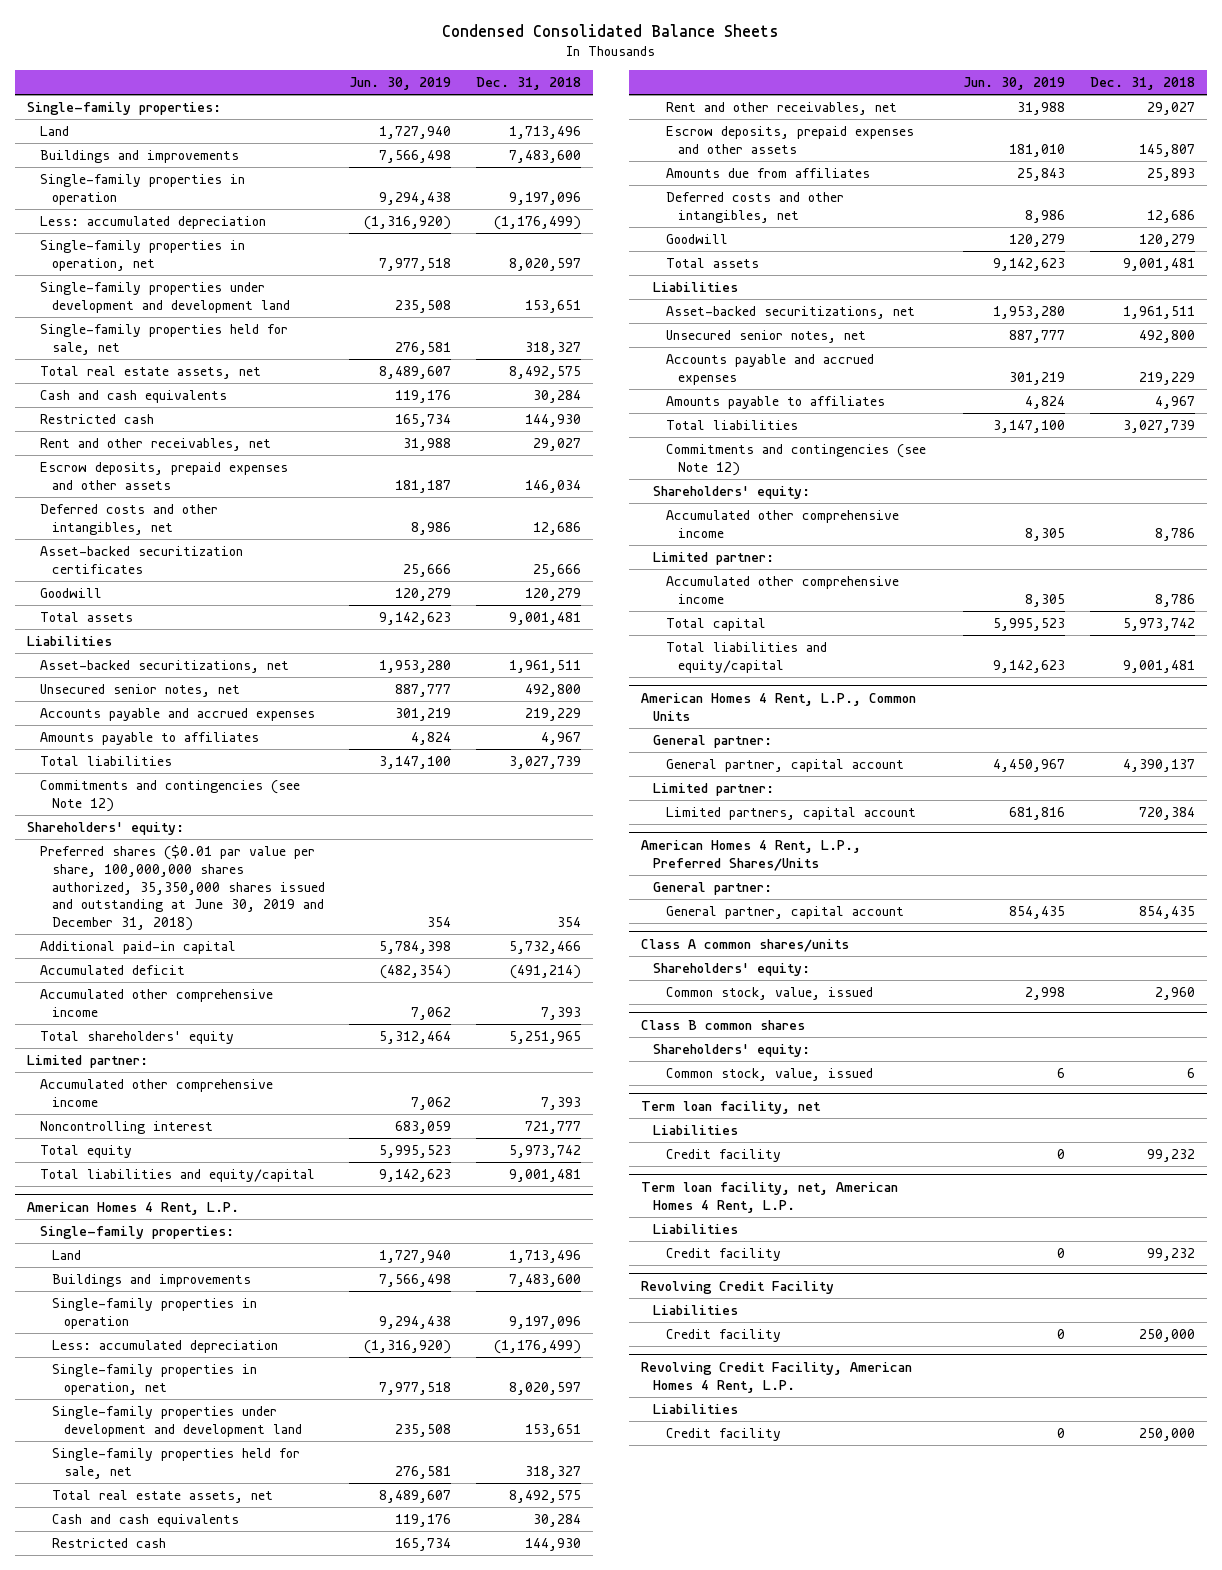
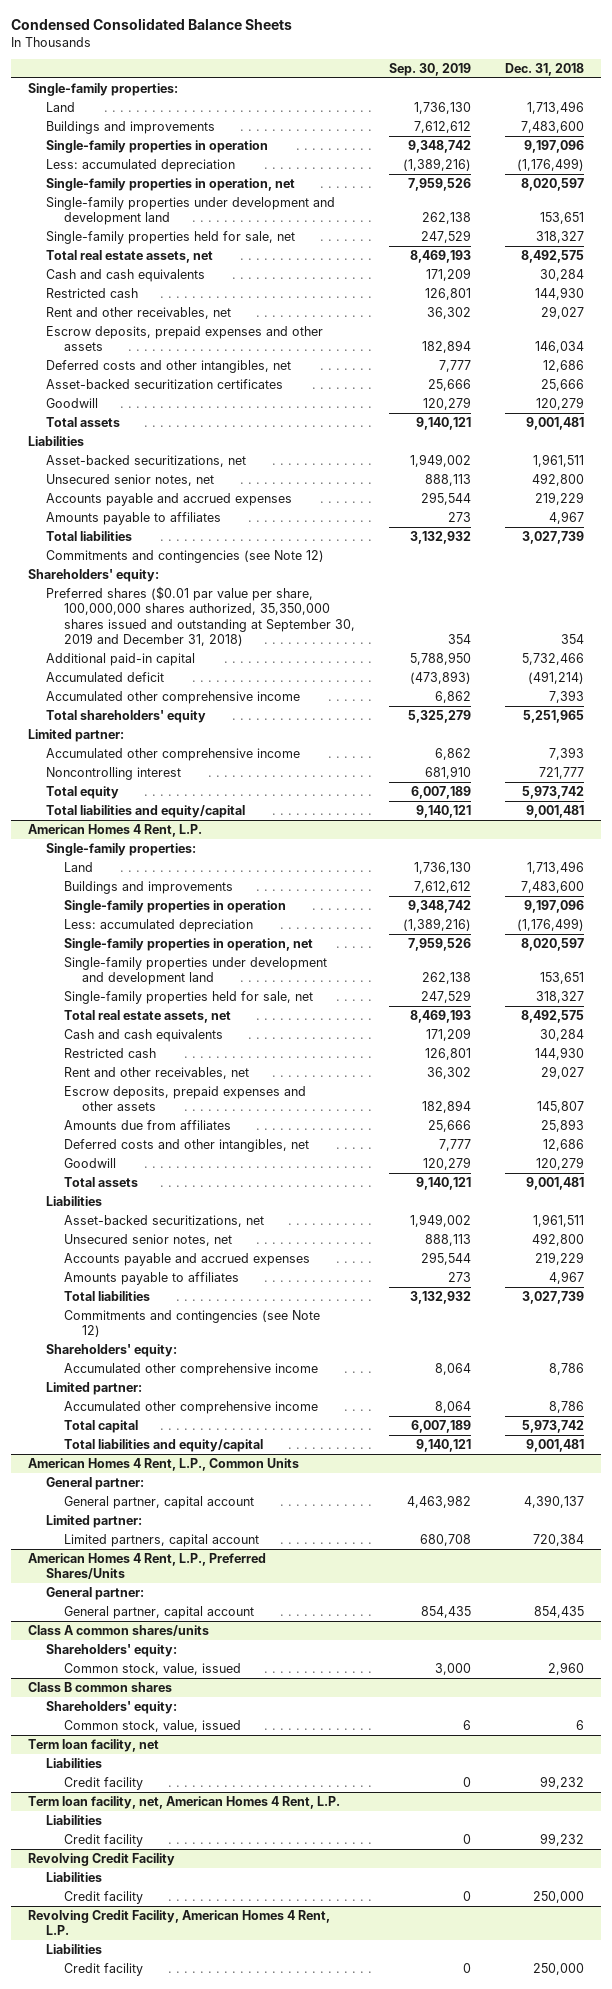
- | Jun. 30, 2019 | Dec. 31, 2018
+ | Sep. 30, 2019 | Dec. 31, 2018
- Preferred shares ($0.01 par value per share, 100,000,000 shares authorized, 35,350,000 shares issued and outstanding at June 30, 2019 and December 31, 2018) | 354 | 354
+ Preferred shares ($0.01 par value per share, 100,000,000 shares authorized, 35,350,000 shares issued and outstanding at September 30, 2019 and December 31, 2018) | 354 | 354

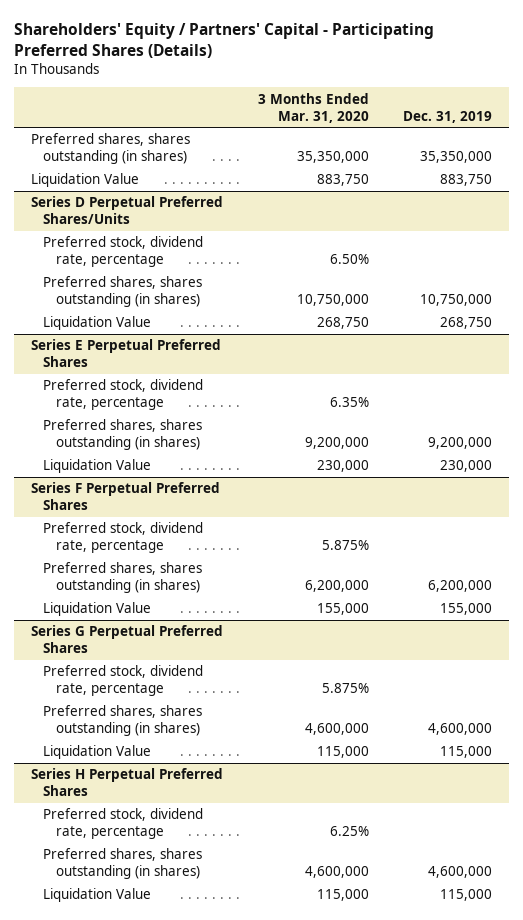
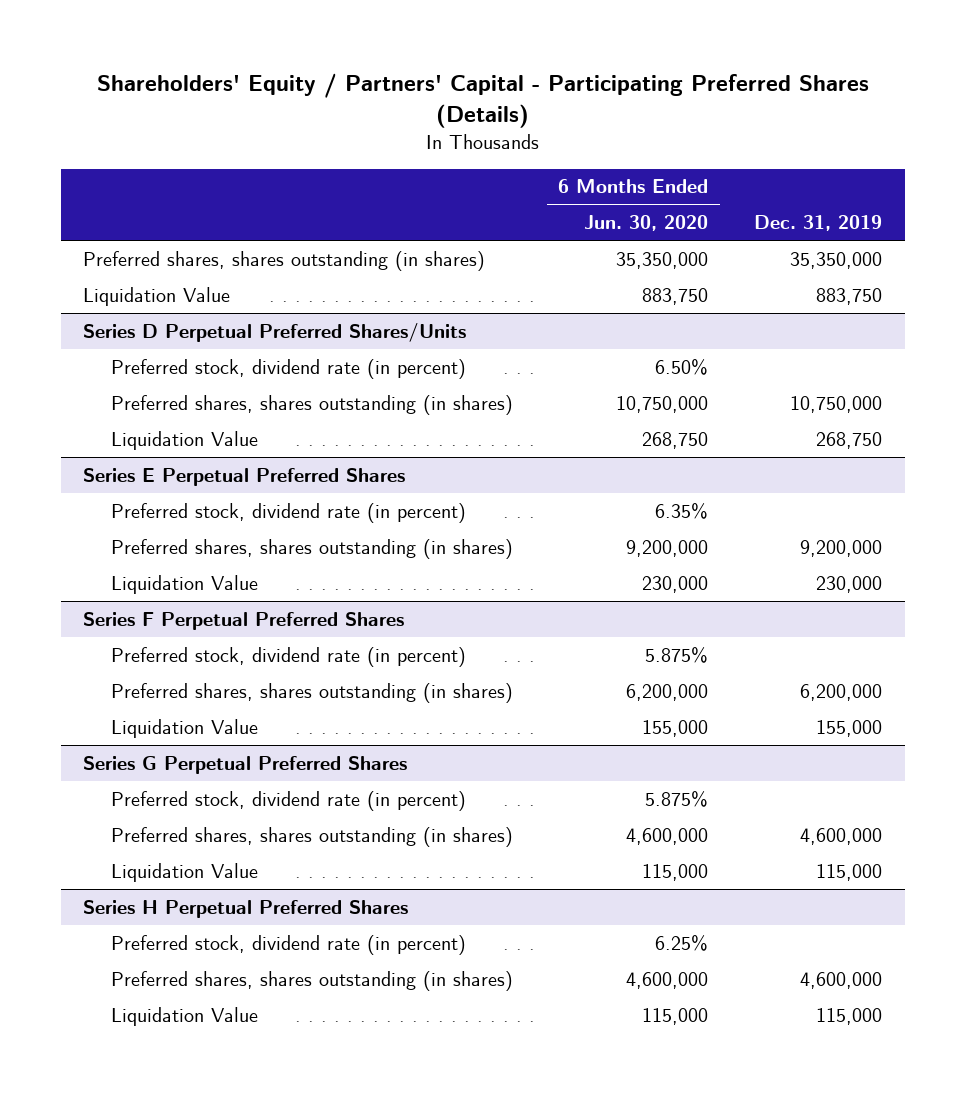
- | 3 Months Ended Mar. 31, 2020 | Dec. 31, 2019
+ | 6 Months Ended Jun. 30, 2020 | Dec. 31, 2019
@ Series D Perpetual Preferred Shares/Units
- Preferred stock, dividend rate, percentage | 6.50% |
+ Preferred stock, dividend rate (in percent) | 6.50% |
@ Series E Perpetual Preferred Shares
- Preferred stock, dividend rate, percentage | 6.35% |
+ Preferred stock, dividend rate (in percent) | 6.35% |
@ Series F Perpetual Preferred Shares
- Preferred stock, dividend rate, percentage | 5.875% |
+ Preferred stock, dividend rate (in percent) | 5.875% |
@ Series G Perpetual Preferred Shares
- Preferred stock, dividend rate, percentage | 5.875% |
+ Preferred stock, dividend rate (in percent) | 5.875% |
@ Series H Perpetual Preferred Shares
- Preferred stock, dividend rate, percentage | 6.25% |
+ Preferred stock, dividend rate (in percent) | 6.25% |

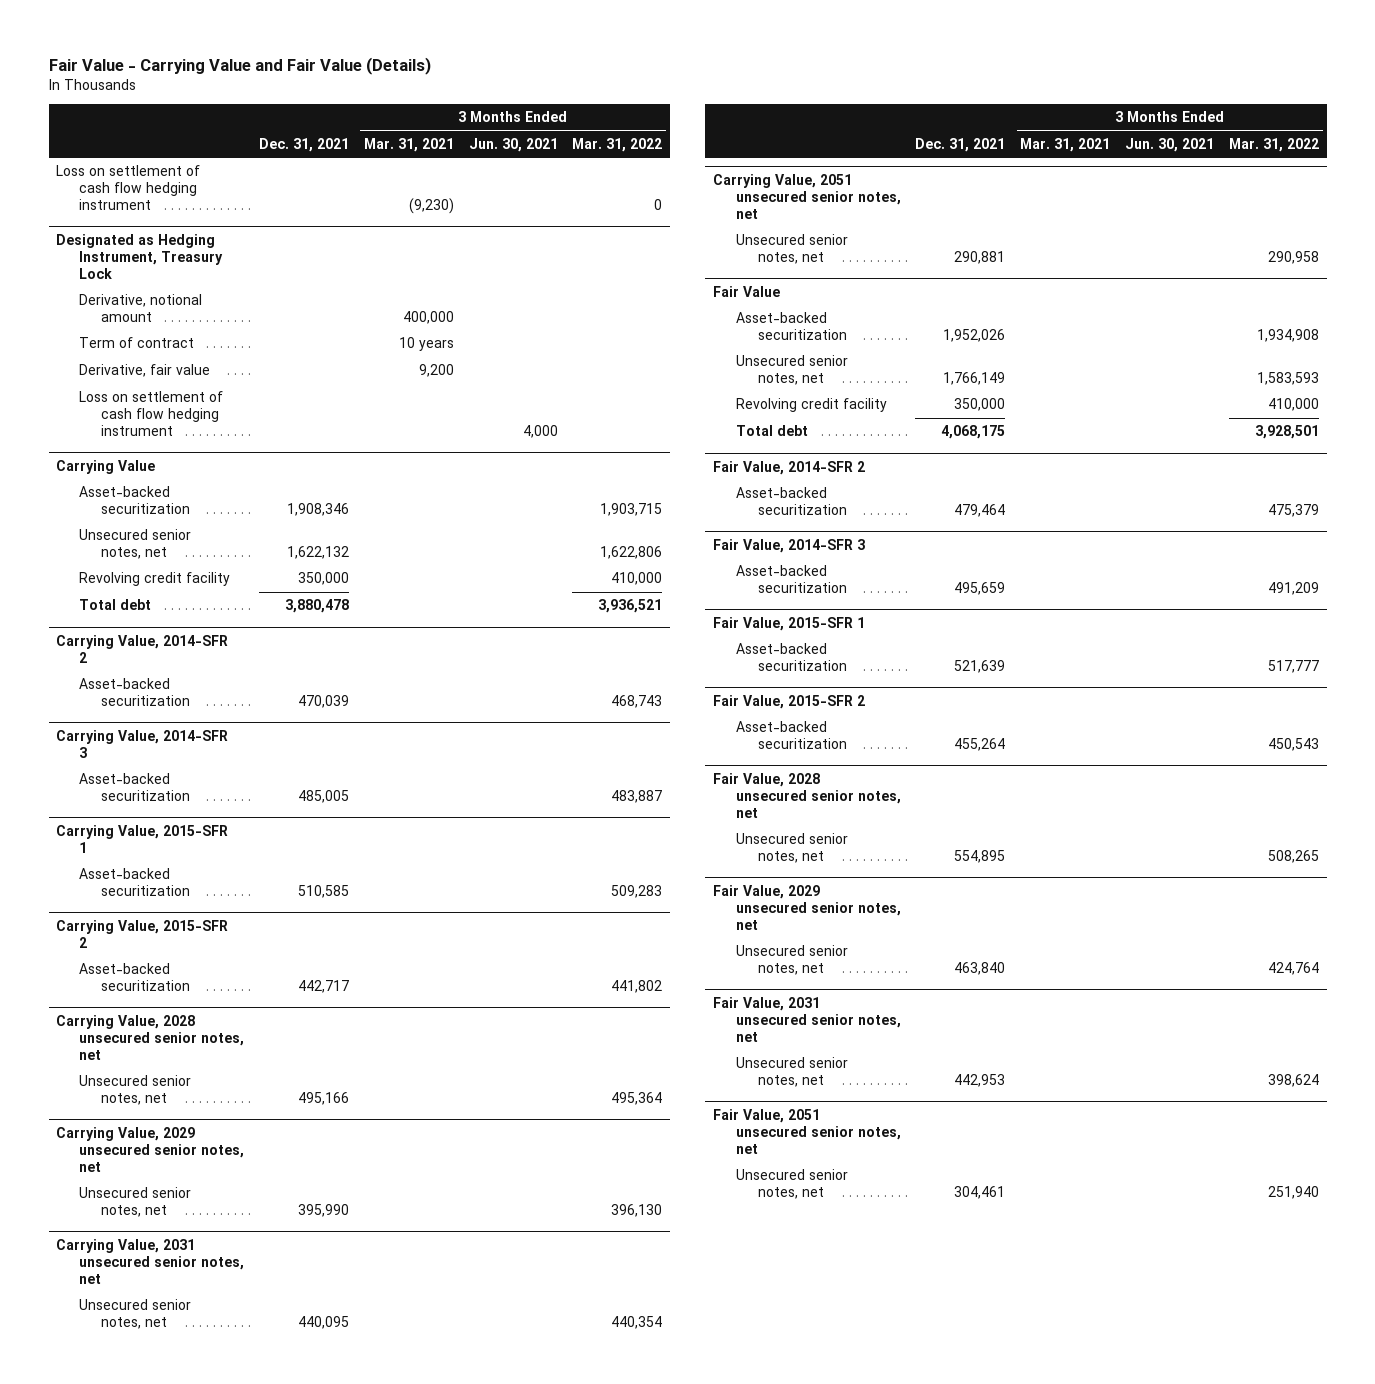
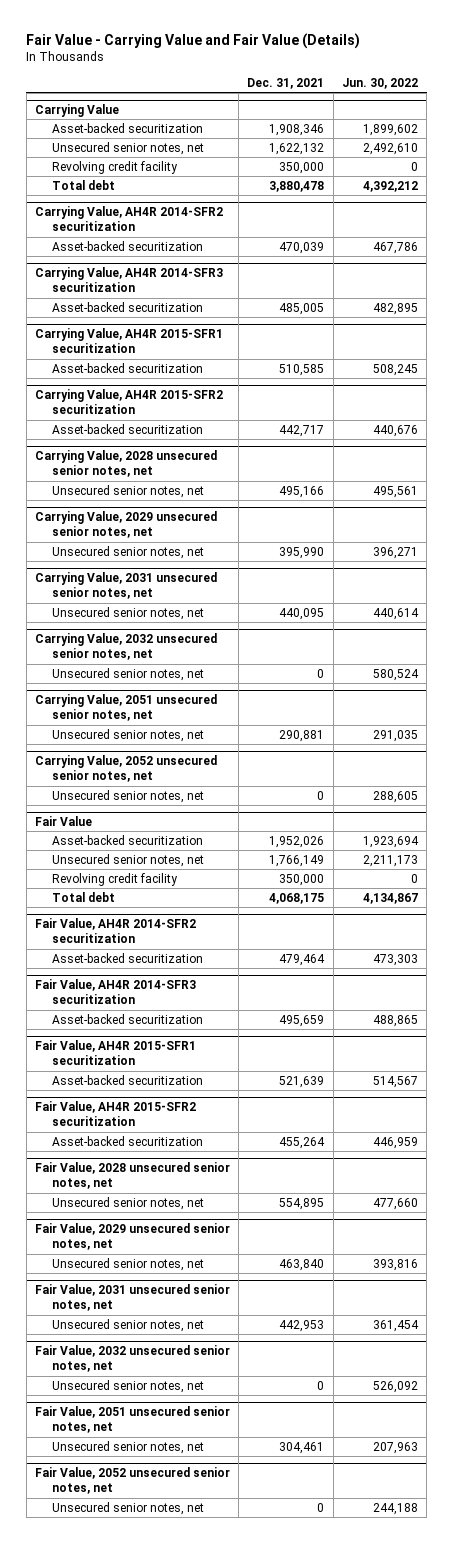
- | Dec. 31, 2021 | 3 Months Ended Mar. 31, 2021 | 3 Months Ended Jun. 30, 2021 | 3 Months Ended Mar. 31, 2022
+ | Dec. 31, 2021 | Jun. 30, 2022
- Loss on settlement of cash flow hedging instrument | | (9,230) | | 0
- Designated as Hedging Instrument, Treasury Lock
- Derivative, notional amount | | 400,000 | |
- Term of contract | | 10 years | |
- Derivative, fair value | | 9,200 | |
- Loss on settlement of cash flow hedging instrument | | | 4,000 |
- Carrying Value, 2014-SFR 2
+ Carrying Value, AH4R 2014-SFR2 securitization
- Carrying Value, 2014-SFR 3
+ Carrying Value, AH4R 2014-SFR3 securitization
- Carrying Value, 2015-SFR 1
+ Carrying Value, AH4R 2015-SFR1 securitization
- Carrying Value, 2015-SFR 2
+ Carrying Value, AH4R 2015-SFR2 securitization
+ Carrying Value, 2032 unsecured senior notes, net
+ Unsecured senior notes, net | 0 | 580,524
+ Carrying Value, 2052 unsecured senior notes, net
+ Unsecured senior notes, net | 0 | 288,605
- Fair Value, 2014-SFR 2
+ Fair Value, AH4R 2014-SFR2 securitization
- Fair Value, 2014-SFR 3
+ Fair Value, AH4R 2014-SFR3 securitization
- Fair Value, 2015-SFR 1
+ Fair Value, AH4R 2015-SFR1 securitization
- Fair Value, 2015-SFR 2
+ Fair Value, AH4R 2015-SFR2 securitization
+ Fair Value, 2032 unsecured senior notes, net
+ Unsecured senior notes, net | 0 | 526,092
+ Fair Value, 2052 unsecured senior notes, net
+ Unsecured senior notes, net | 0 | 244,188

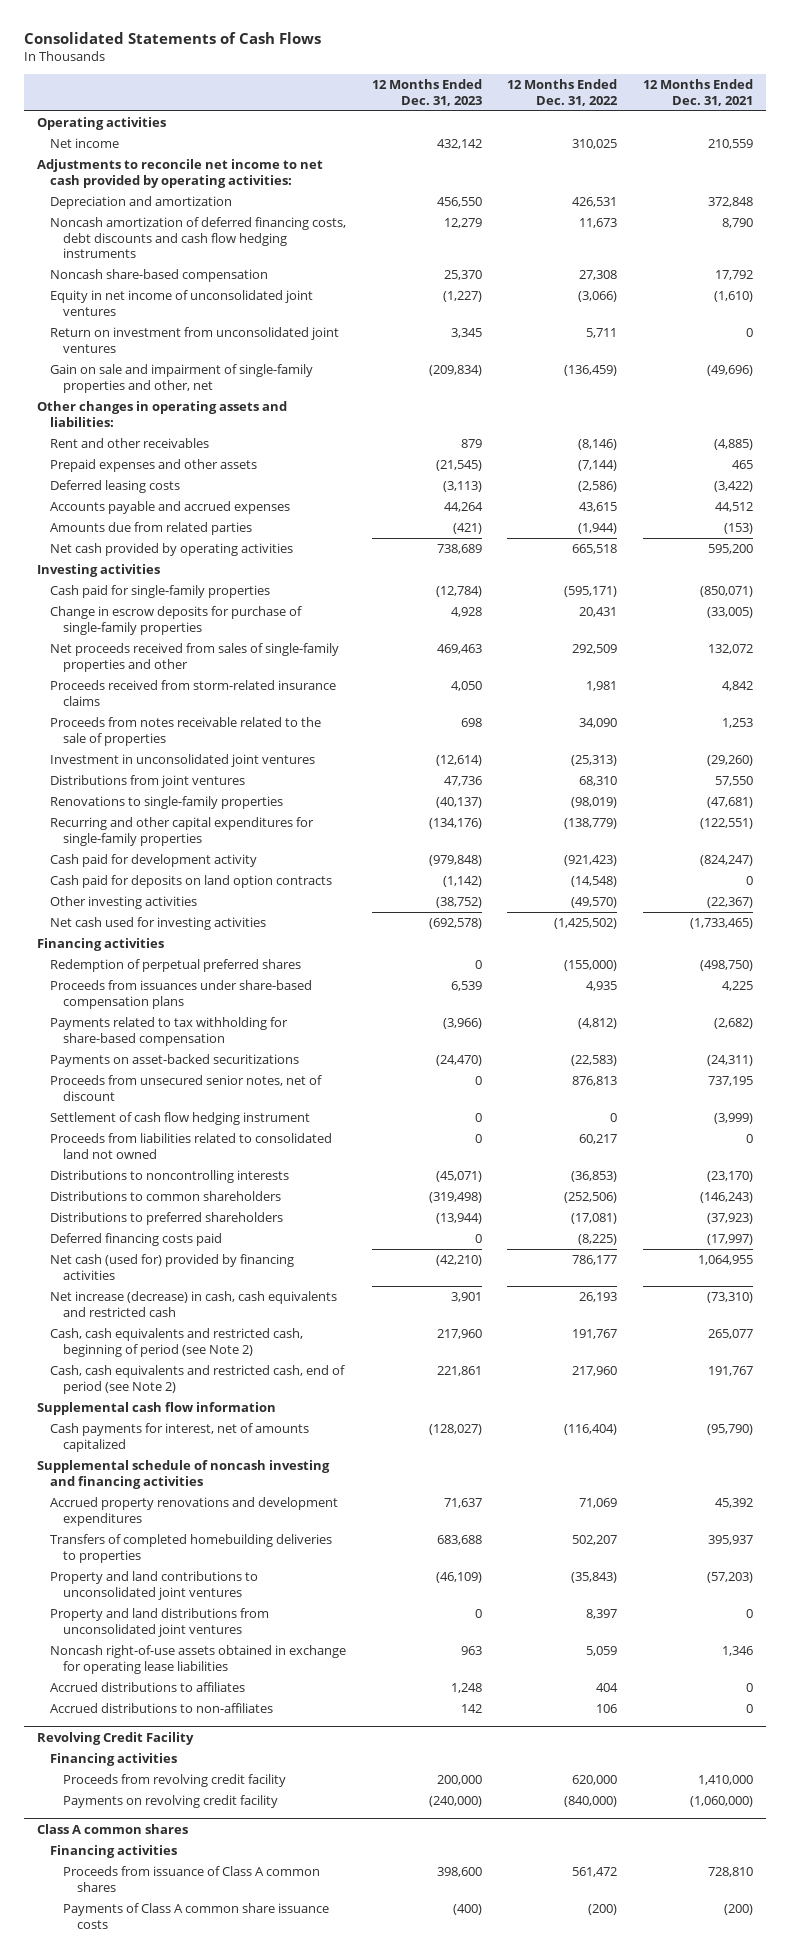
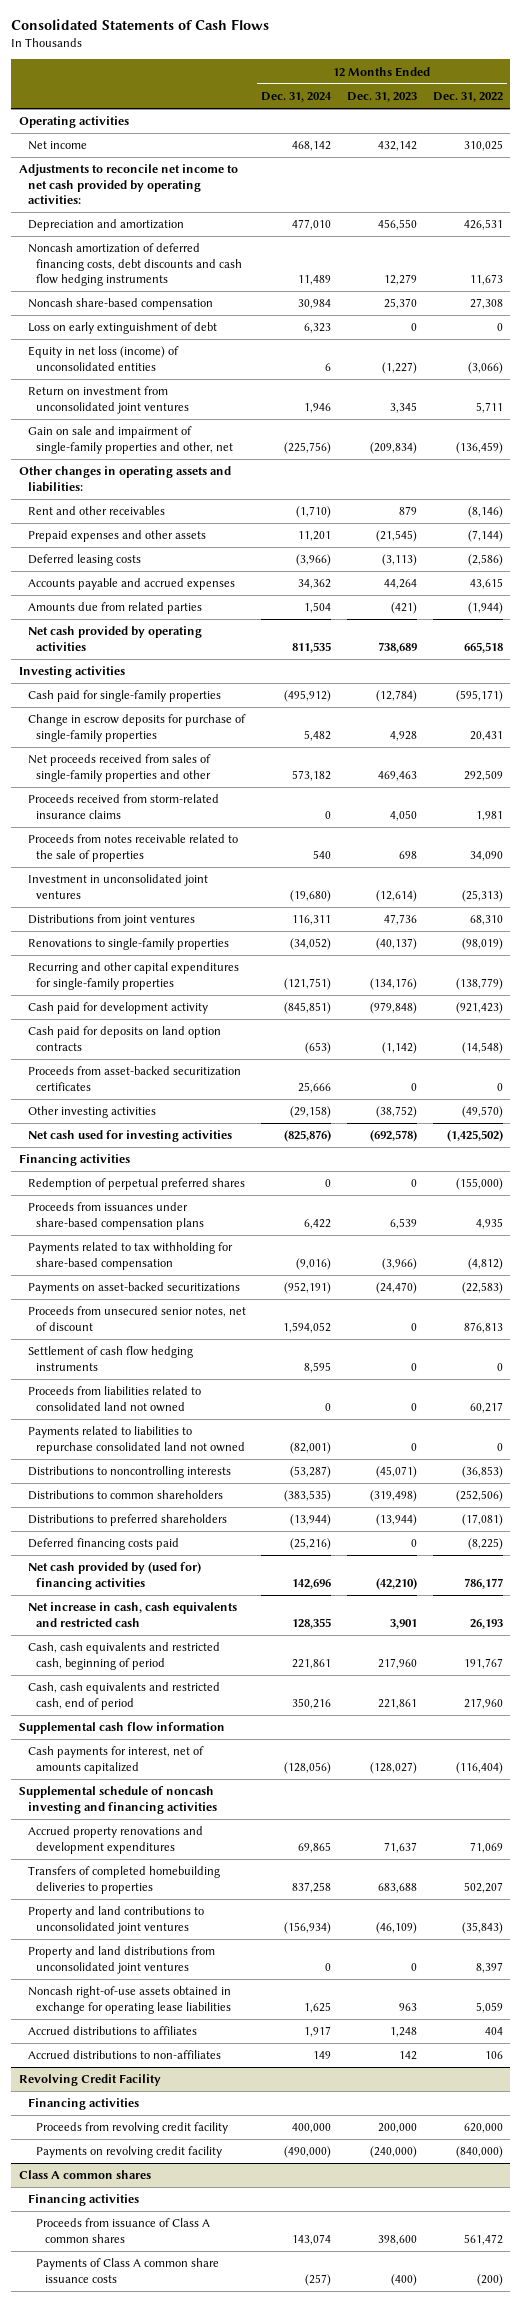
- | 12 Months Ended Dec. 31, 2023 | 12 Months Ended Dec. 31, 2022 | 12 Months Ended Dec. 31, 2021
+ | 12 Months Ended Dec. 31, 2024 | 12 Months Ended Dec. 31, 2023 | 12 Months Ended Dec. 31, 2022
- Equity in net income of unconsolidated joint ventures | (1,227) | (3,066) | (1,610)
+ Loss on early extinguishment of debt | 6,323 | 0 | 0
+ Equity in net loss (income) of unconsolidated entities | 6 | (1,227) | (3,066)
+ Proceeds from asset-backed securitization certificates | 25,666 | 0 | 0
- Settlement of cash flow hedging instrument | 0 | 0 | (3,999)
+ Settlement of cash flow hedging instruments | 8,595 | 0 | 0
+ Payments related to liabilities to repurchase consolidated land not owned | (82,001) | 0 | 0
- Net cash (used for) provided by financing activities | (42,210) | 786,177 | 1,064,955
- Net increase (decrease) in cash, cash equivalents and restricted cash | 3,901 | 26,193 | (73,310)
- Cash, cash equivalents and restricted cash, beginning of period (see Note 2) | 217,960 | 191,767 | 265,077
- Cash, cash equivalents and restricted cash, end of period (see Note 2) | 221,861 | 217,960 | 191,767
+ Net cash provided by (used for) financing activities | 142,696 | (42,210) | 786,177
+ Net increase in cash, cash equivalents and restricted cash | 128,355 | 3,901 | 26,193
+ Cash, cash equivalents and restricted cash, beginning of period | 221,861 | 217,960 | 191,767
+ Cash, cash equivalents and restricted cash, end of period | 350,216 | 221,861 | 217,960

